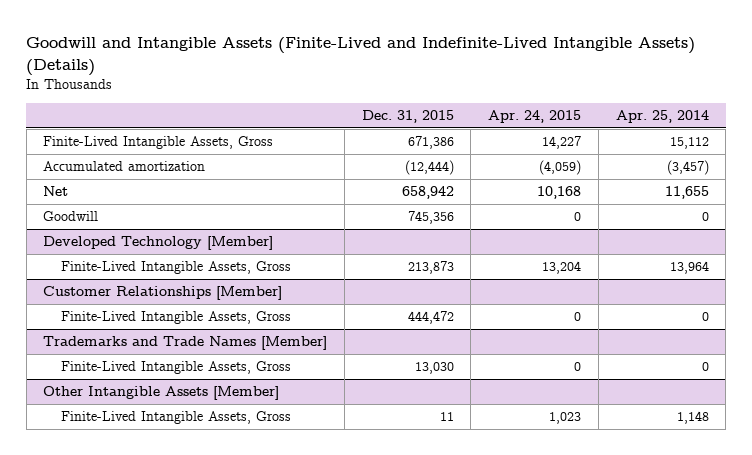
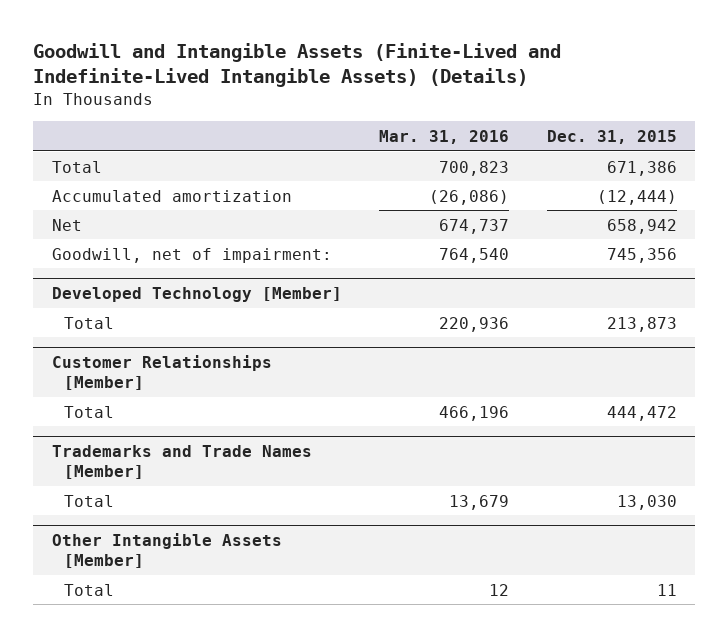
- | Dec. 31, 2015 | Apr. 24, 2015 | Apr. 25, 2014
+ | Mar. 31, 2016 | Dec. 31, 2015
- Finite-Lived Intangible Assets, Gross | 671,386 | 14,227 | 15,112
+ Total | 700,823 | 671,386
- Goodwill | 745,356 | 0 | 0
+ Goodwill, net of impairment: | 764,540 | 745,356
@ Developed Technology [Member]
- Finite-Lived Intangible Assets, Gross | 213,873 | 13,204 | 13,964
+ Total | 220,936 | 213,873
@ Customer Relationships [Member]
- Finite-Lived Intangible Assets, Gross | 444,472 | 0 | 0
+ Total | 466,196 | 444,472
@ Trademarks and Trade Names [Member]
- Finite-Lived Intangible Assets, Gross | 13,030 | 0 | 0
+ Total | 13,679 | 13,030
@ Other Intangible Assets [Member]
- Finite-Lived Intangible Assets, Gross | 11 | 1,023 | 1,148
+ Total | 12 | 11

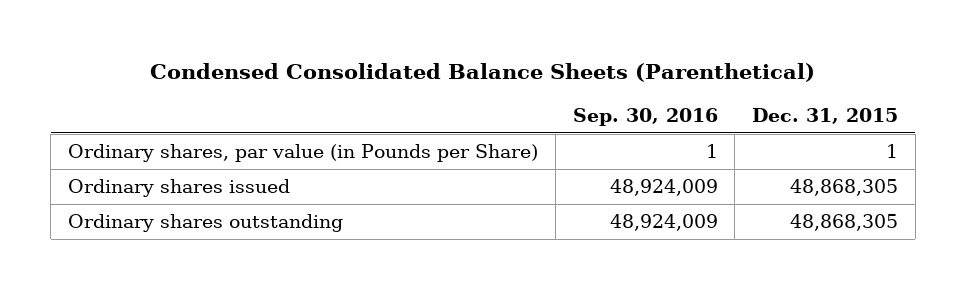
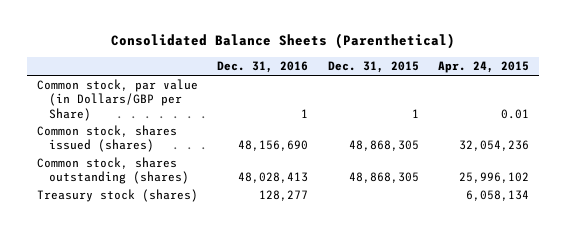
- Condensed Consolidated Balance Sheets (Parenthetical)
+ Consolidated Balance Sheets (Parenthetical)
- | Sep. 30, 2016 | Dec. 31, 2015
+ | Dec. 31, 2016 | Dec. 31, 2015 | Apr. 24, 2015
- Ordinary shares, par value (in Pounds per Share) | 1 | 1
- Ordinary shares issued | 48,924,009 | 48,868,305
- Ordinary shares outstanding | 48,924,009 | 48,868,305
+ Common stock, par value (in Dollars/GBP per Share) | 1 | 1 | 0.01
+ Common stock, shares issued (shares) | 48,156,690 | 48,868,305 | 32,054,236
+ Common stock, shares outstanding (shares) | 48,028,413 | 48,868,305 | 25,996,102
+ Treasury stock (shares) | 128,277 | | 6,058,134

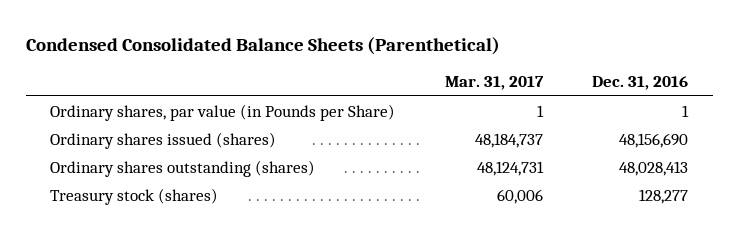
- Consolidated Balance Sheets (Parenthetical)
+ Condensed Consolidated Balance Sheets (Parenthetical)
- | Dec. 31, 2016 | Dec. 31, 2015 | Apr. 24, 2015
+ | Mar. 31, 2017 | Dec. 31, 2016
- Common stock, par value (in Dollars/GBP per Share) | 1 | 1 | 0.01
- Common stock, shares issued (shares) | 48,156,690 | 48,868,305 | 32,054,236
- Common stock, shares outstanding (shares) | 48,028,413 | 48,868,305 | 25,996,102
+ Ordinary shares, par value (in Pounds per Share) | 1 | 1
+ Ordinary shares issued (shares) | 48,184,737 | 48,156,690
+ Ordinary shares outstanding (shares) | 48,124,731 | 48,028,413

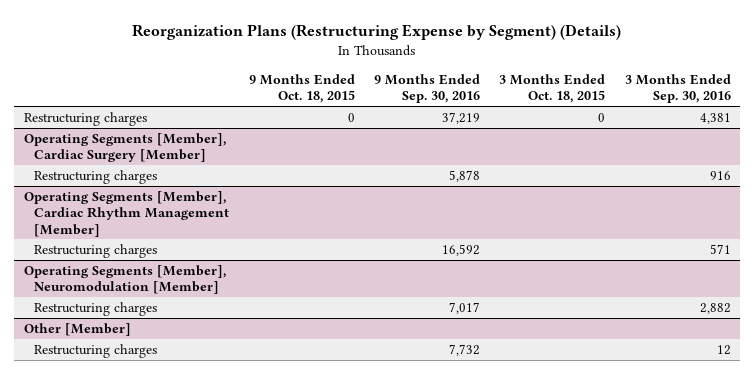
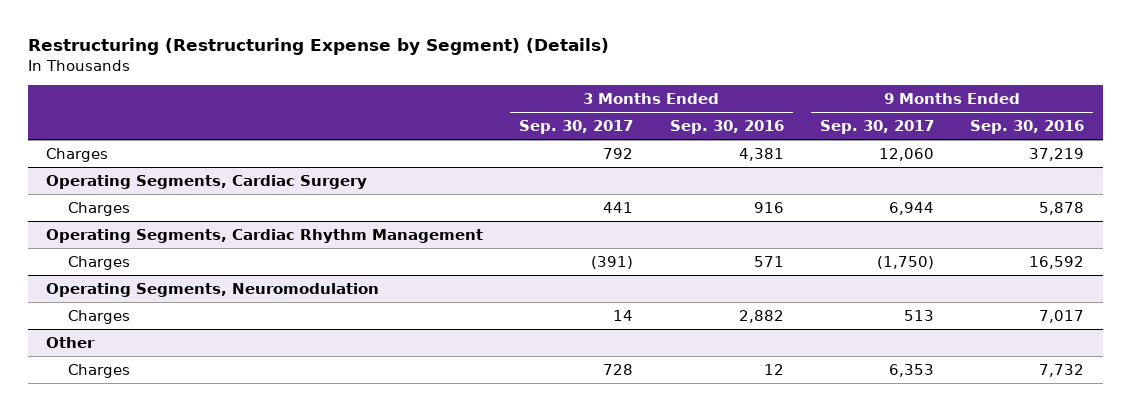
- Reorganization Plans (Restructuring Expense by Segment) (Details)
+ Restructuring (Restructuring Expense by Segment) (Details)
- | 9 Months Ended Oct. 18, 2015 | 9 Months Ended Sep. 30, 2016 | 3 Months Ended Oct. 18, 2015 | 3 Months Ended Sep. 30, 2016
+ | 3 Months Ended Sep. 30, 2017 | 3 Months Ended Sep. 30, 2016 | 9 Months Ended Sep. 30, 2017 | 9 Months Ended Sep. 30, 2016
- Restructuring charges | 0 | 37,219 | 0 | 4,381
- Operating Segments [Member], Cardiac Surgery [Member]
- Restructuring charges | | 5,878 | | 916
- Operating Segments [Member], Cardiac Rhythm Management [Member]
- Restructuring charges | | 16,592 | | 571
- Operating Segments [Member], Neuromodulation [Member]
- Restructuring charges | | 7,017 | | 2,882
- Other [Member]
- Restructuring charges | | 7,732 | | 12
+ Charges | 792 | 4,381 | 12,060 | 37,219
+ Operating Segments, Cardiac Surgery
+ Charges | 441 | 916 | 6,944 | 5,878
+ Operating Segments, Cardiac Rhythm Management
+ Charges | (391) | 571 | (1,750) | 16,592
+ Operating Segments, Neuromodulation
+ Charges | 14 | 2,882 | 513 | 7,017
+ Other
+ Charges | 728 | 12 | 6,353 | 7,732

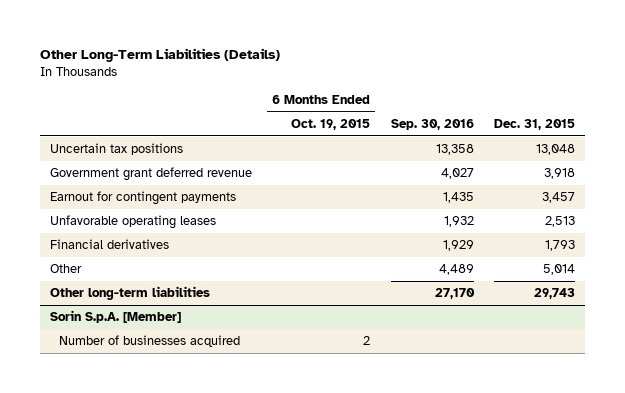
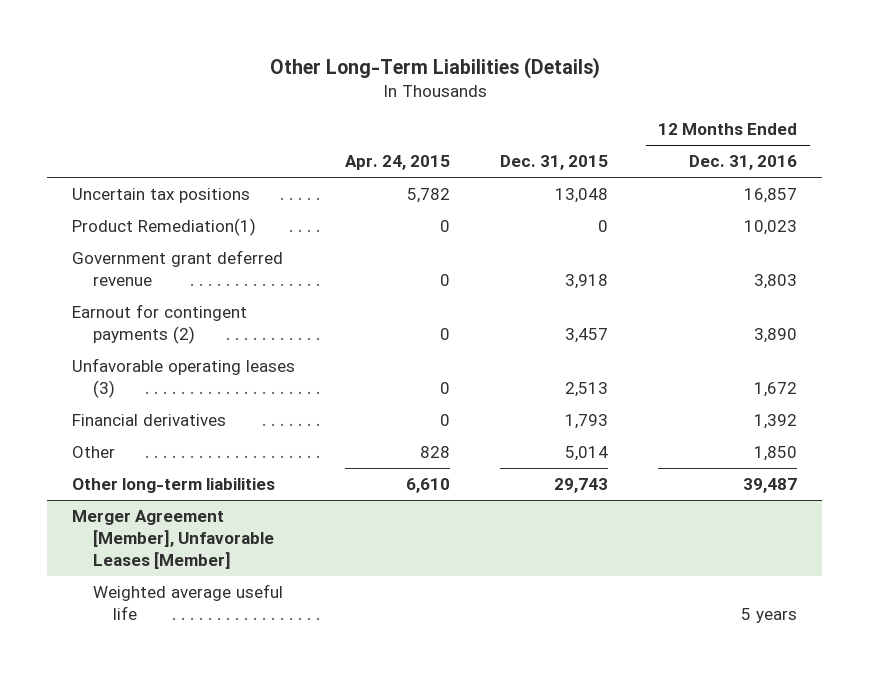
- | 6 Months Ended Oct. 19, 2015 | Sep. 30, 2016 | Dec. 31, 2015
+ | Apr. 24, 2015 | Dec. 31, 2015 | 12 Months Ended Dec. 31, 2016
+ Product Remediation(1) | 0 | 0 | 10,023
- Earnout for contingent payments | | 1,435 | 3,457
- Unfavorable operating leases | | 1,932 | 2,513
+ Earnout for contingent payments (2) | 0 | 3,457 | 3,890
+ Unfavorable operating leases (3) | 0 | 2,513 | 1,672
- Sorin S.p.A. [Member]
- Number of businesses acquired | 2 | |
+ Merger Agreement [Member], Unfavorable Leases [Member]
+ Weighted average useful life | | | 5 years

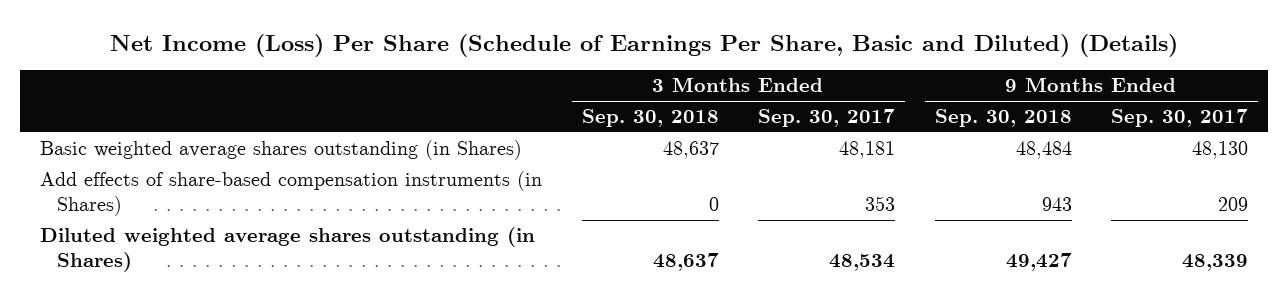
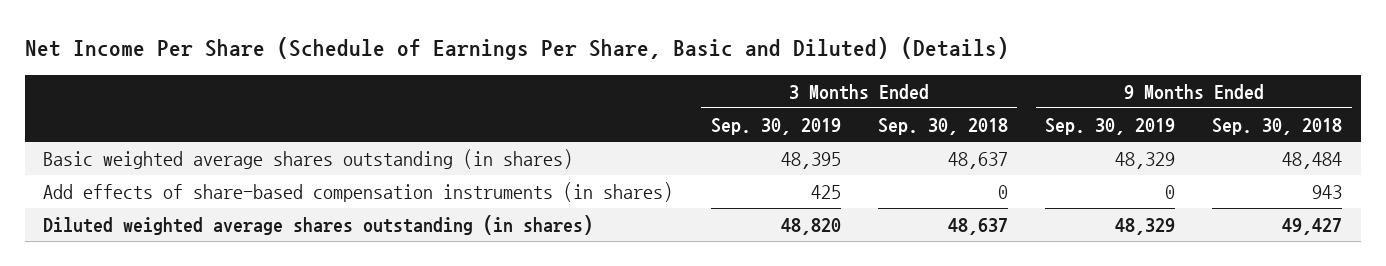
- Net Income (Loss) Per Share (Schedule of Earnings Per Share, Basic and Diluted) (Details)
+ Net Income Per Share (Schedule of Earnings Per Share, Basic and Diluted) (Details)
- | 3 Months Ended Sep. 30, 2018 | 3 Months Ended Sep. 30, 2017 | 9 Months Ended Sep. 30, 2018 | 9 Months Ended Sep. 30, 2017
+ | 3 Months Ended Sep. 30, 2019 | 3 Months Ended Sep. 30, 2018 | 9 Months Ended Sep. 30, 2019 | 9 Months Ended Sep. 30, 2018
- Basic weighted average shares outstanding (in Shares) | 48,637 | 48,181 | 48,484 | 48,130
- Add effects of share-based compensation instruments (in Shares) | 0 | 353 | 943 | 209
- Diluted weighted average shares outstanding (in Shares) | 48,637 | 48,534 | 49,427 | 48,339
+ Basic weighted average shares outstanding (in shares) | 48,395 | 48,637 | 48,329 | 48,484
+ Add effects of share-based compensation instruments (in shares) | 425 | 0 | 0 | 943
+ Diluted weighted average shares outstanding (in shares) | 48,820 | 48,637 | 48,329 | 49,427

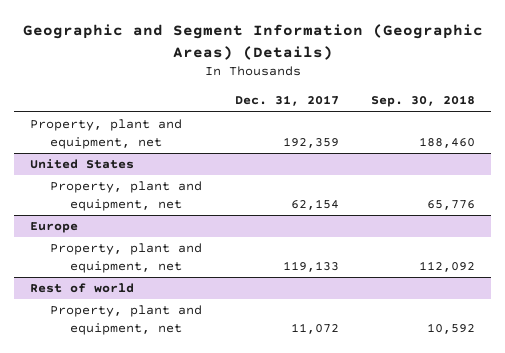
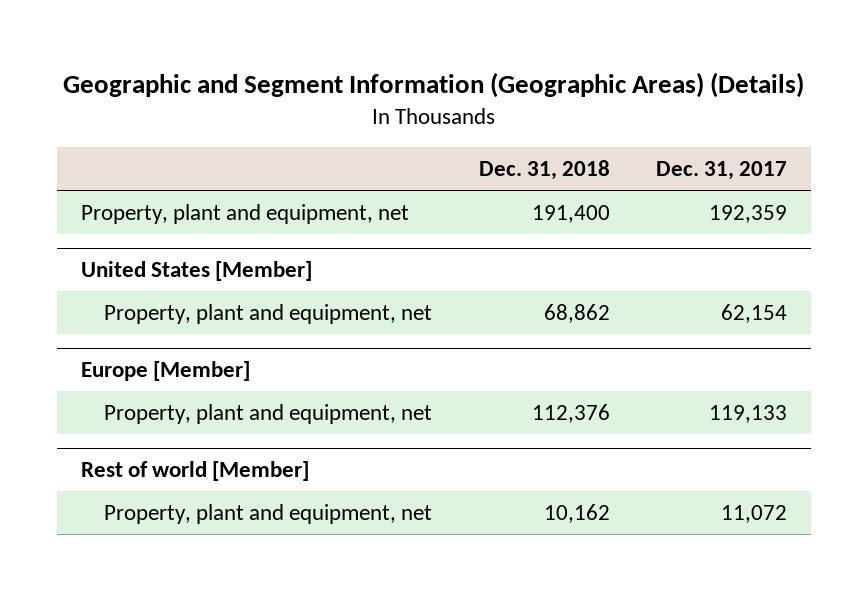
- | Dec. 31, 2017 | Sep. 30, 2018
+ | Dec. 31, 2018 | Dec. 31, 2017
- United States
+ United States [Member]
- Europe
+ Europe [Member]
- Rest of world
+ Rest of world [Member]

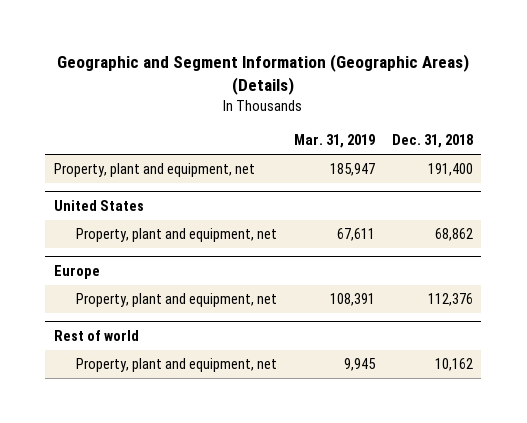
- | Dec. 31, 2018 | Dec. 31, 2017
+ | Mar. 31, 2019 | Dec. 31, 2018
- United States [Member]
+ United States
- Europe [Member]
+ Europe
- Rest of world [Member]
+ Rest of world

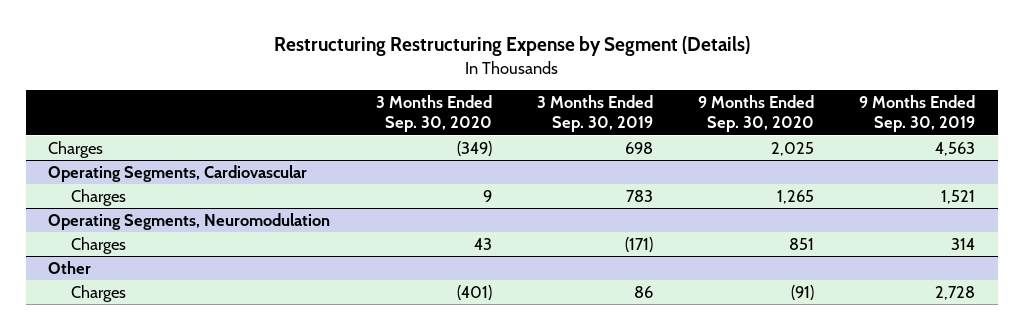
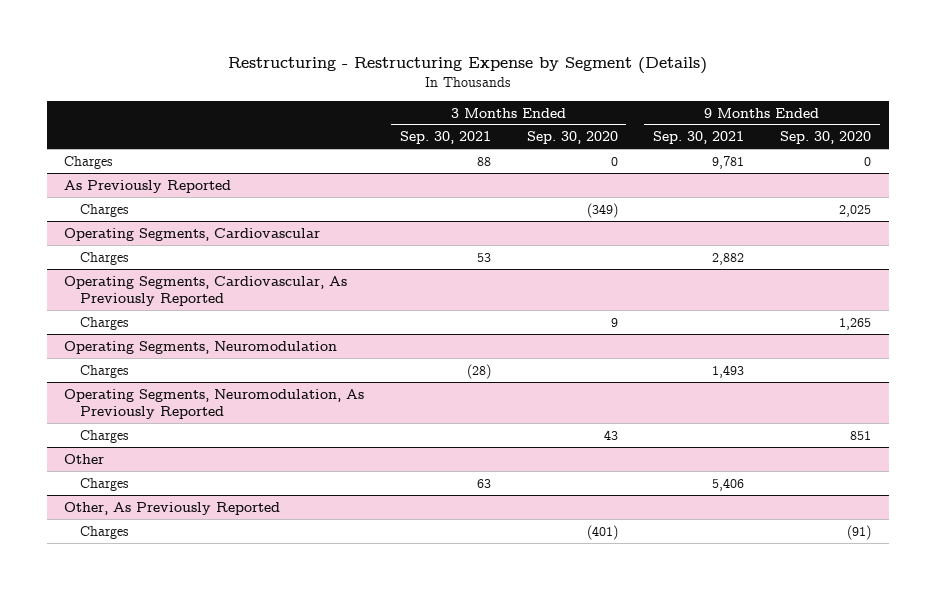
- Restructuring Restructuring Expense by Segment (Details)
+ Restructuring - Restructuring Expense by Segment (Details)
- | 3 Months Ended Sep. 30, 2020 | 3 Months Ended Sep. 30, 2019 | 9 Months Ended Sep. 30, 2020 | 9 Months Ended Sep. 30, 2019
+ | 3 Months Ended Sep. 30, 2021 | 3 Months Ended Sep. 30, 2020 | 9 Months Ended Sep. 30, 2021 | 9 Months Ended Sep. 30, 2020
+ Charges | 88 | 0 | 9,781 | 0
+ As Previously Reported
@ Operating Segments, Cardiovascular
+ Charges | 53 | | 2,882 |
+ Operating Segments, Cardiovascular, As Previously Reported
@ Operating Segments, Neuromodulation
+ Charges | (28) | | 1,493 |
+ Operating Segments, Neuromodulation, As Previously Reported
@ Other
+ Charges | 63 | | 5,406 |
+ Other, As Previously Reported

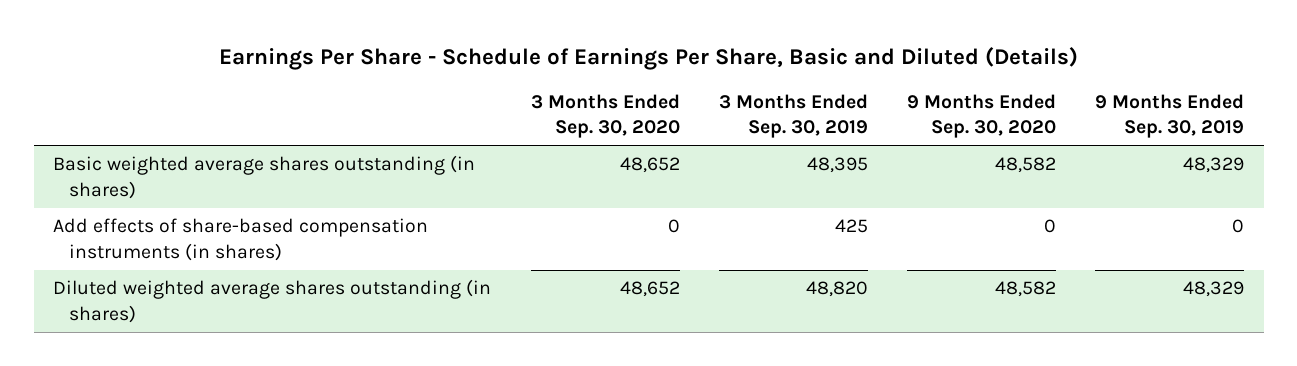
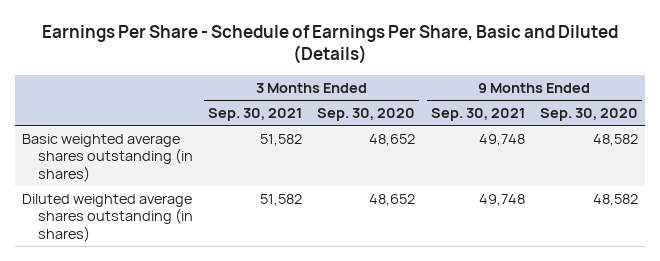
- | 3 Months Ended Sep. 30, 2020 | 3 Months Ended Sep. 30, 2019 | 9 Months Ended Sep. 30, 2020 | 9 Months Ended Sep. 30, 2019
+ | 3 Months Ended Sep. 30, 2021 | 3 Months Ended Sep. 30, 2020 | 9 Months Ended Sep. 30, 2021 | 9 Months Ended Sep. 30, 2020
- Add effects of share-based compensation instruments (in shares) | 0 | 425 | 0 | 0

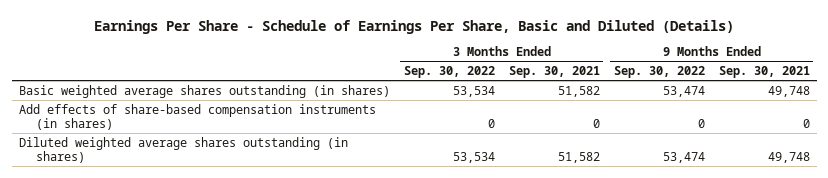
- | 3 Months Ended Sep. 30, 2021 | 3 Months Ended Sep. 30, 2020 | 9 Months Ended Sep. 30, 2021 | 9 Months Ended Sep. 30, 2020
+ | 3 Months Ended Sep. 30, 2022 | 3 Months Ended Sep. 30, 2021 | 9 Months Ended Sep. 30, 2022 | 9 Months Ended Sep. 30, 2021
+ Add effects of share-based compensation instruments (in shares) | 0 | 0 | 0 | 0

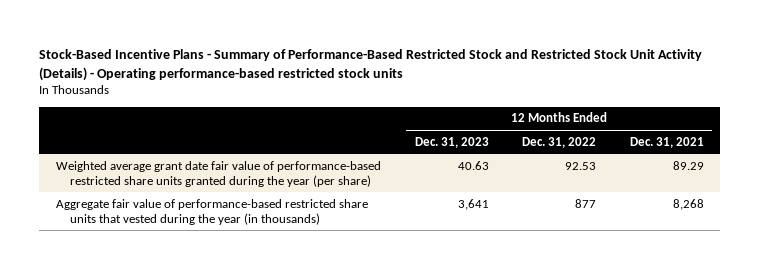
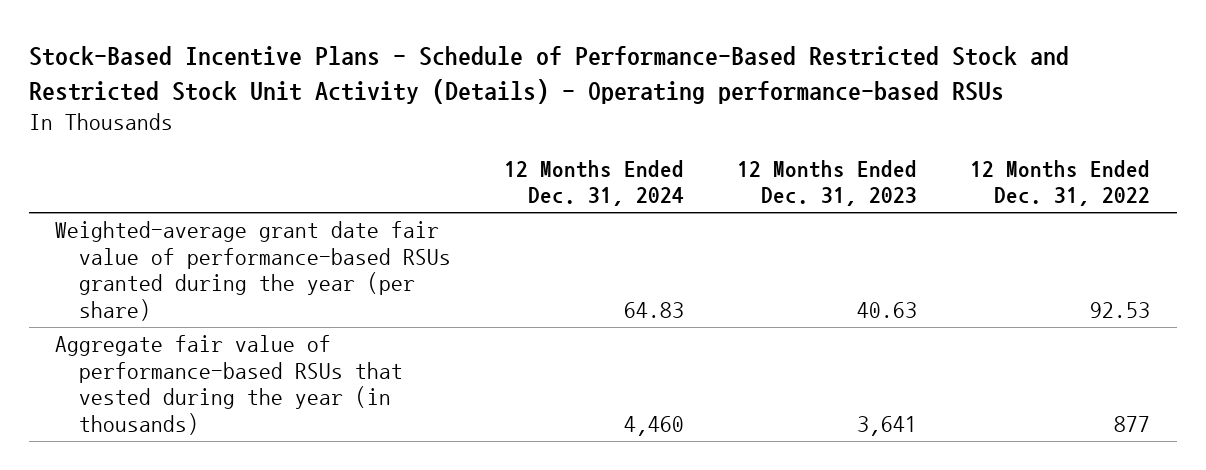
- Stock-Based Incentive Plans - Summary of Performance-Based Restricted Stock and Restricted Stock Unit Activity (Details) - Operating performance-based restricted stock units
+ Stock-Based Incentive Plans - Schedule of Performance-Based Restricted Stock and Restricted Stock Unit Activity (Details) - Operating performance-based RSUs
- | 12 Months Ended Dec. 31, 2023 | 12 Months Ended Dec. 31, 2022 | 12 Months Ended Dec. 31, 2021
+ | 12 Months Ended Dec. 31, 2024 | 12 Months Ended Dec. 31, 2023 | 12 Months Ended Dec. 31, 2022
- Weighted average grant date fair value of performance-based restricted share units granted during the year (per share) | 40.63 | 92.53 | 89.29
- Aggregate fair value of performance-based restricted share units that vested during the year (in thousands) | 3,641 | 877 | 8,268
+ Weighted-average grant date fair value of performance-based RSUs granted during the year (per share) | 64.83 | 40.63 | 92.53
+ Aggregate fair value of performance-based RSUs that vested during the year (in thousands) | 4,460 | 3,641 | 877

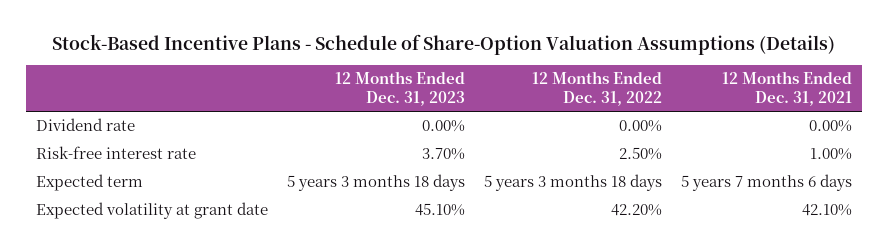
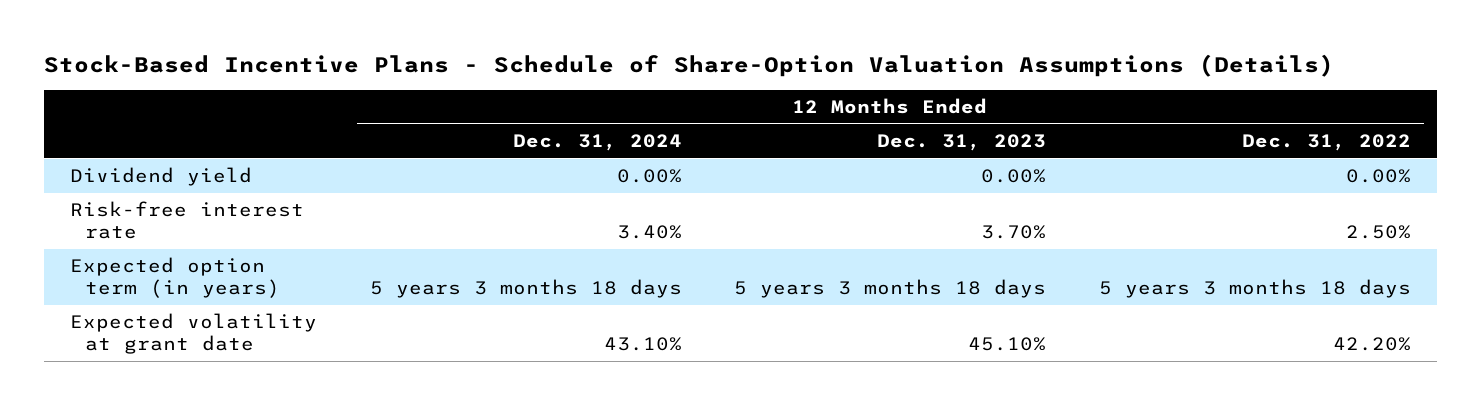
- | 12 Months Ended Dec. 31, 2023 | 12 Months Ended Dec. 31, 2022 | 12 Months Ended Dec. 31, 2021
+ | 12 Months Ended Dec. 31, 2024 | 12 Months Ended Dec. 31, 2023 | 12 Months Ended Dec. 31, 2022
- Dividend rate | 0.00% | 0.00% | 0.00%
+ Dividend yield | 0.00% | 0.00% | 0.00%
- Expected term | 5 years 3 months 18 days | 5 years 3 months 18 days | 5 years 7 months 6 days
+ Expected option term (in years) | 5 years 3 months 18 days | 5 years 3 months 18 days | 5 years 3 months 18 days

